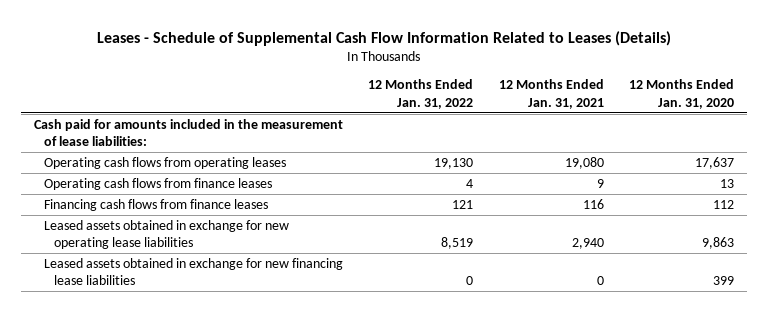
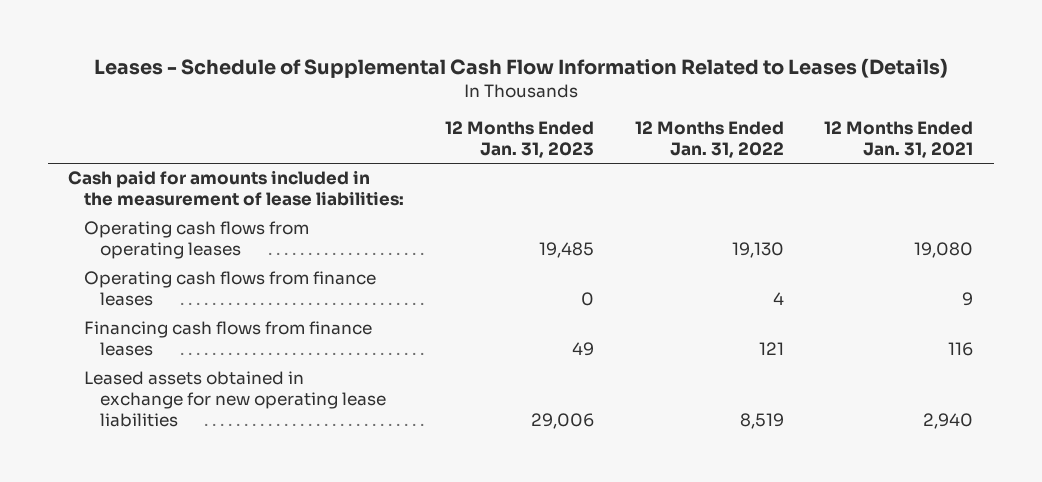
- | 12 Months Ended Jan. 31, 2022 | 12 Months Ended Jan. 31, 2021 | 12 Months Ended Jan. 31, 2020
+ | 12 Months Ended Jan. 31, 2023 | 12 Months Ended Jan. 31, 2022 | 12 Months Ended Jan. 31, 2021
- Leased assets obtained in exchange for new financing lease liabilities | 0 | 0 | 399

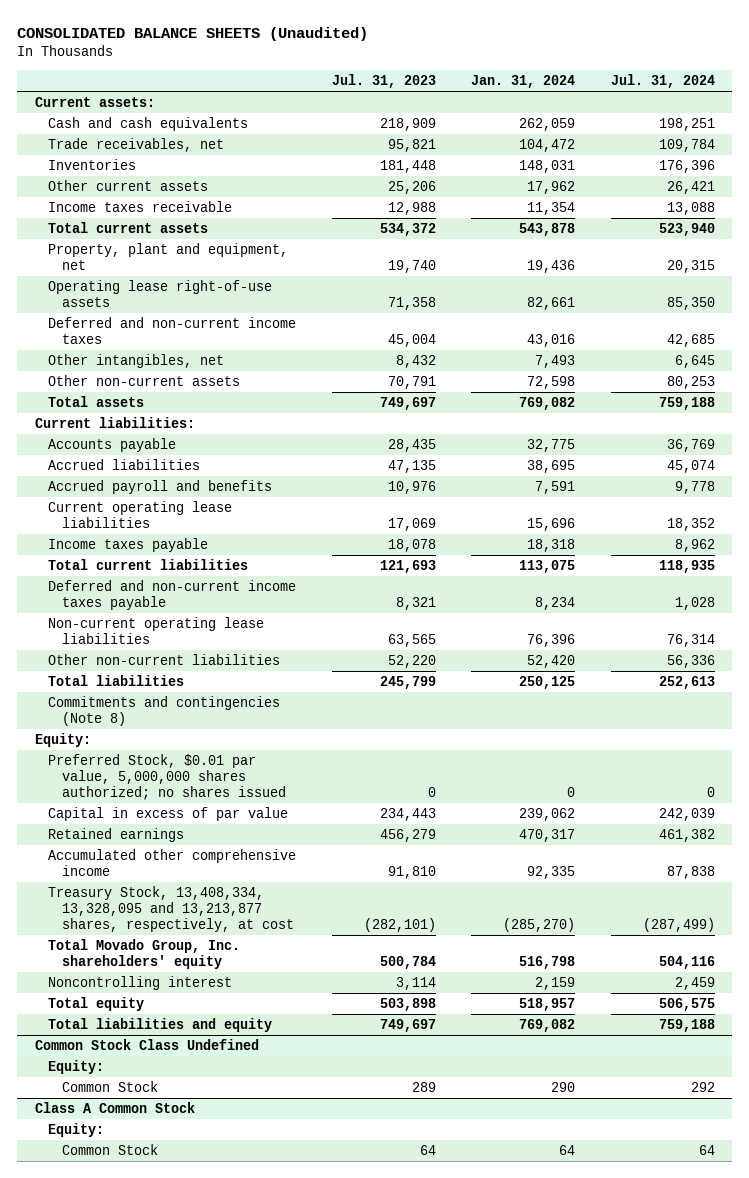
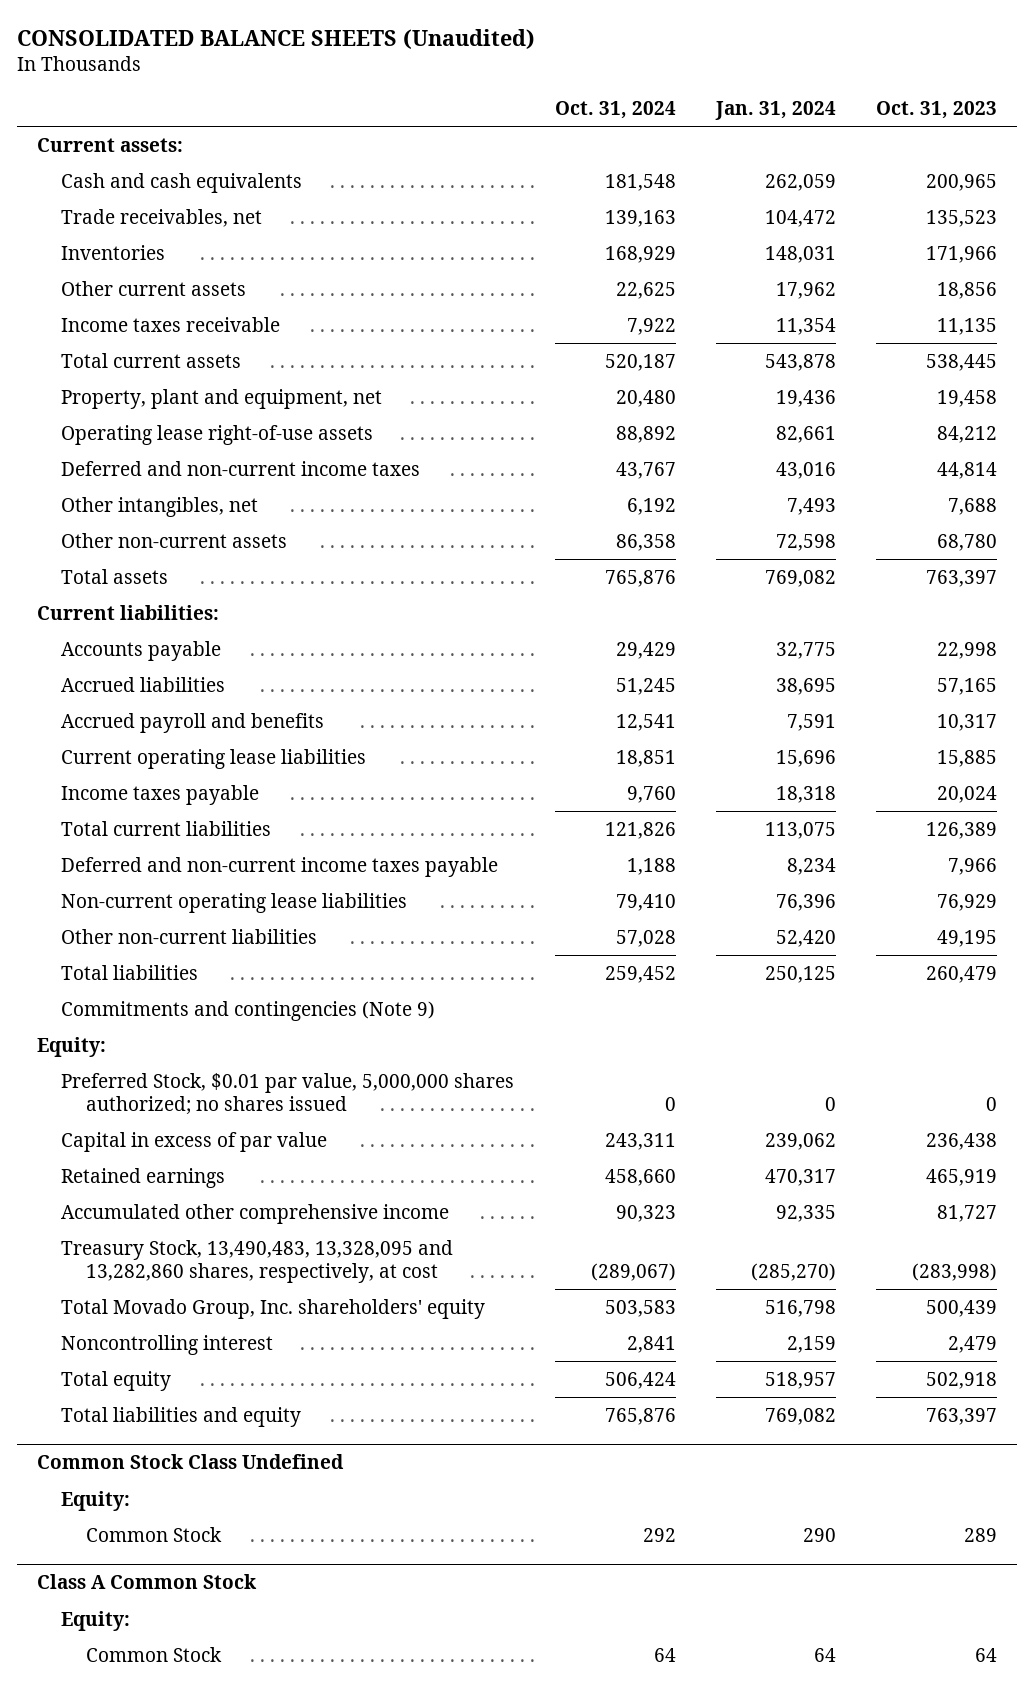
- | Jul. 31, 2023 | Jan. 31, 2024 | Jul. 31, 2024
+ | Oct. 31, 2024 | Jan. 31, 2024 | Oct. 31, 2023
- Commitments and contingencies (Note 8)
+ Commitments and contingencies (Note 9)
- Treasury Stock, 13,408,334, 13,328,095 and 13,213,877 shares, respectively, at cost | (282,101) | (285,270) | (287,499)
+ Treasury Stock, 13,490,483, 13,328,095 and 13,282,860 shares, respectively, at cost | (289,067) | (285,270) | (283,998)

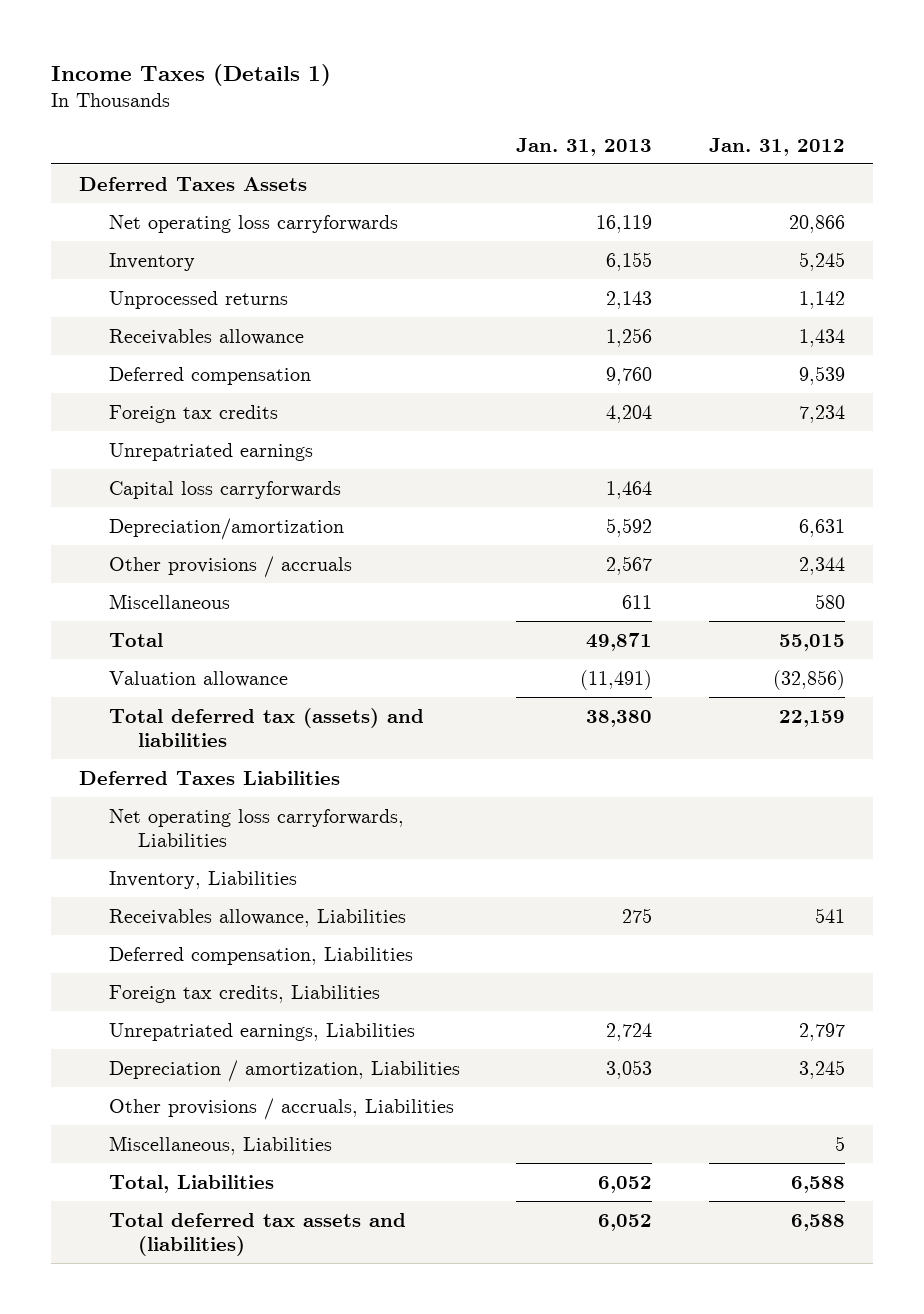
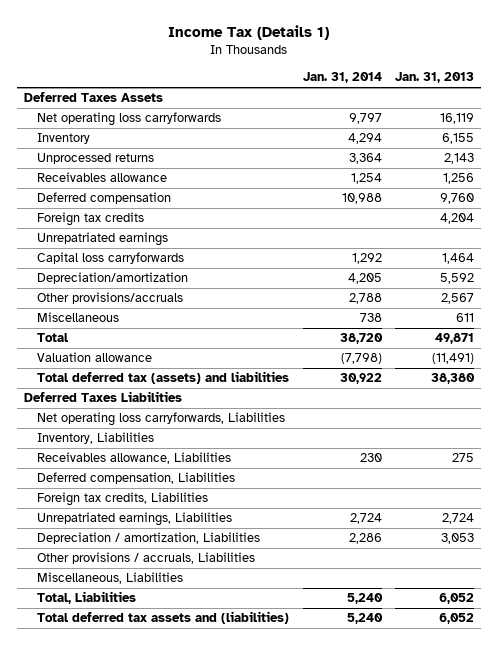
- Income Taxes (Details 1)
+ Income Tax (Details 1)
- | Jan. 31, 2013 | Jan. 31, 2012
+ | Jan. 31, 2014 | Jan. 31, 2013
- Other provisions / accruals | 2,567 | 2,344
+ Other provisions/accruals | 2,788 | 2,567

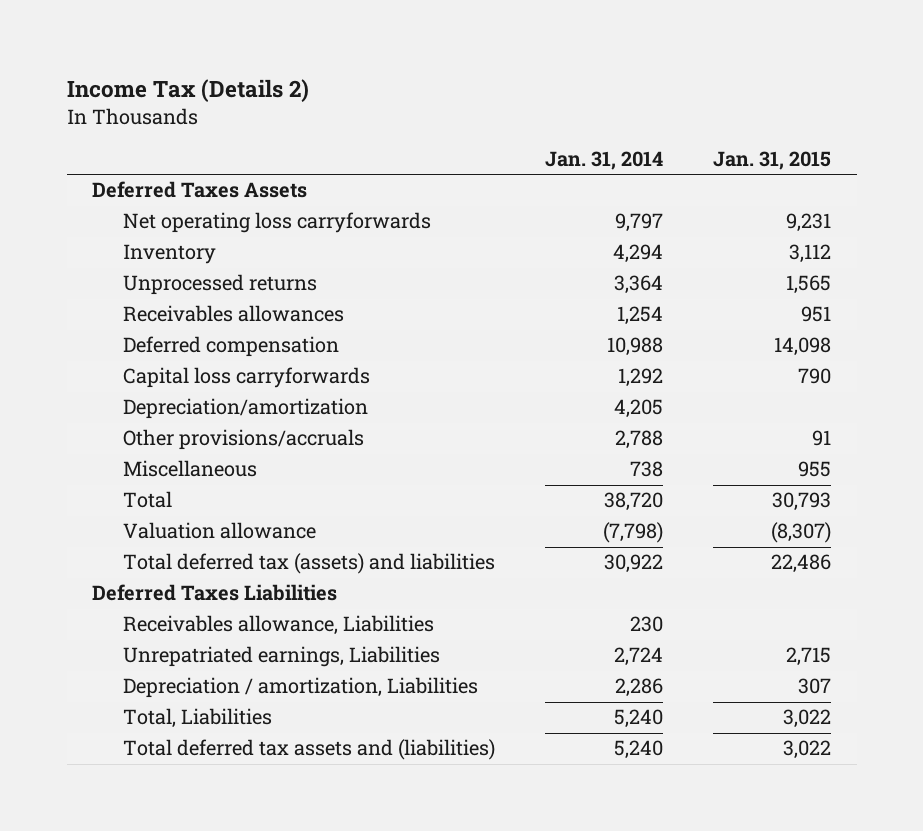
- Income Tax (Details 1)
+ Income Tax (Details 2)
- | Jan. 31, 2014 | Jan. 31, 2013
+ | Jan. 31, 2014 | Jan. 31, 2015
- Receivables allowance | 1,254 | 1,256
+ Receivables allowances | 1,254 | 951
- Foreign tax credits | | 4,204
- Unrepatriated earnings
- Net operating loss carryforwards, Liabilities
- Inventory, Liabilities
- Deferred compensation, Liabilities
- Foreign tax credits, Liabilities
- Other provisions / accruals, Liabilities
- Miscellaneous, Liabilities

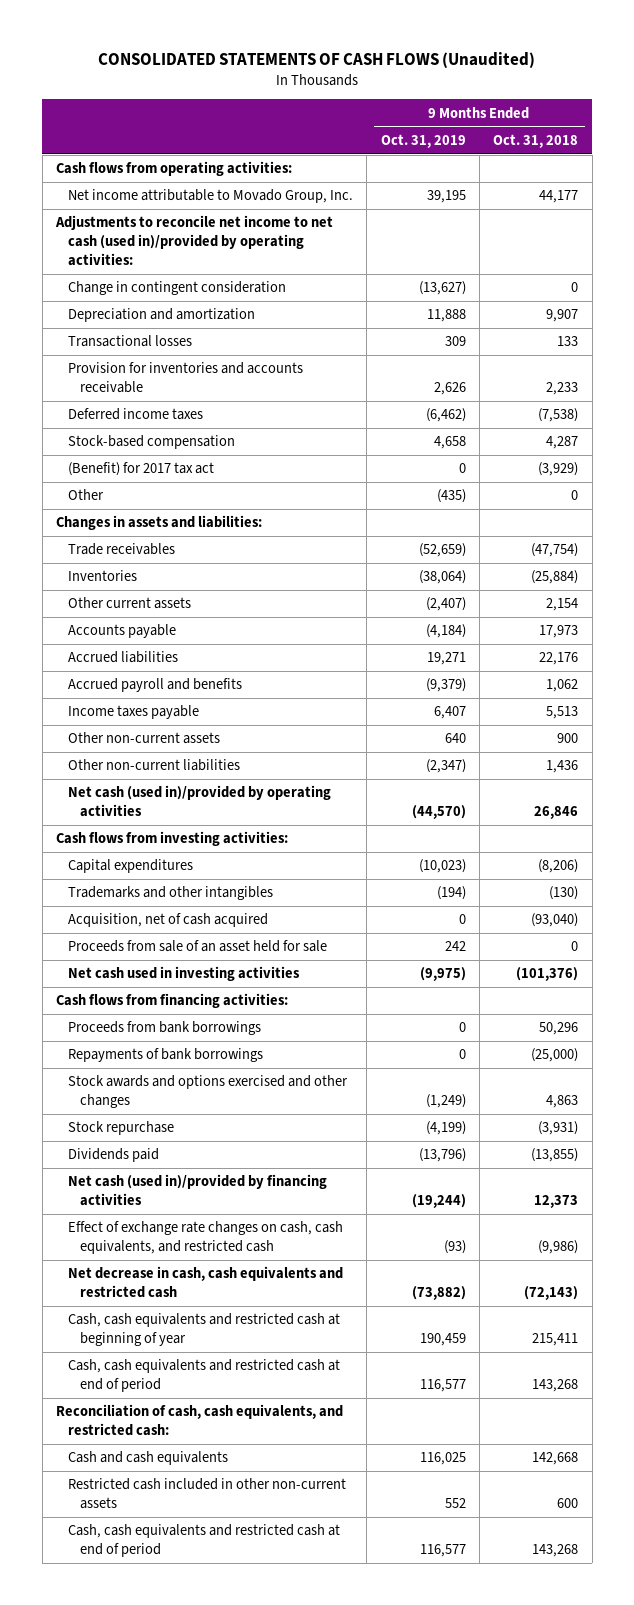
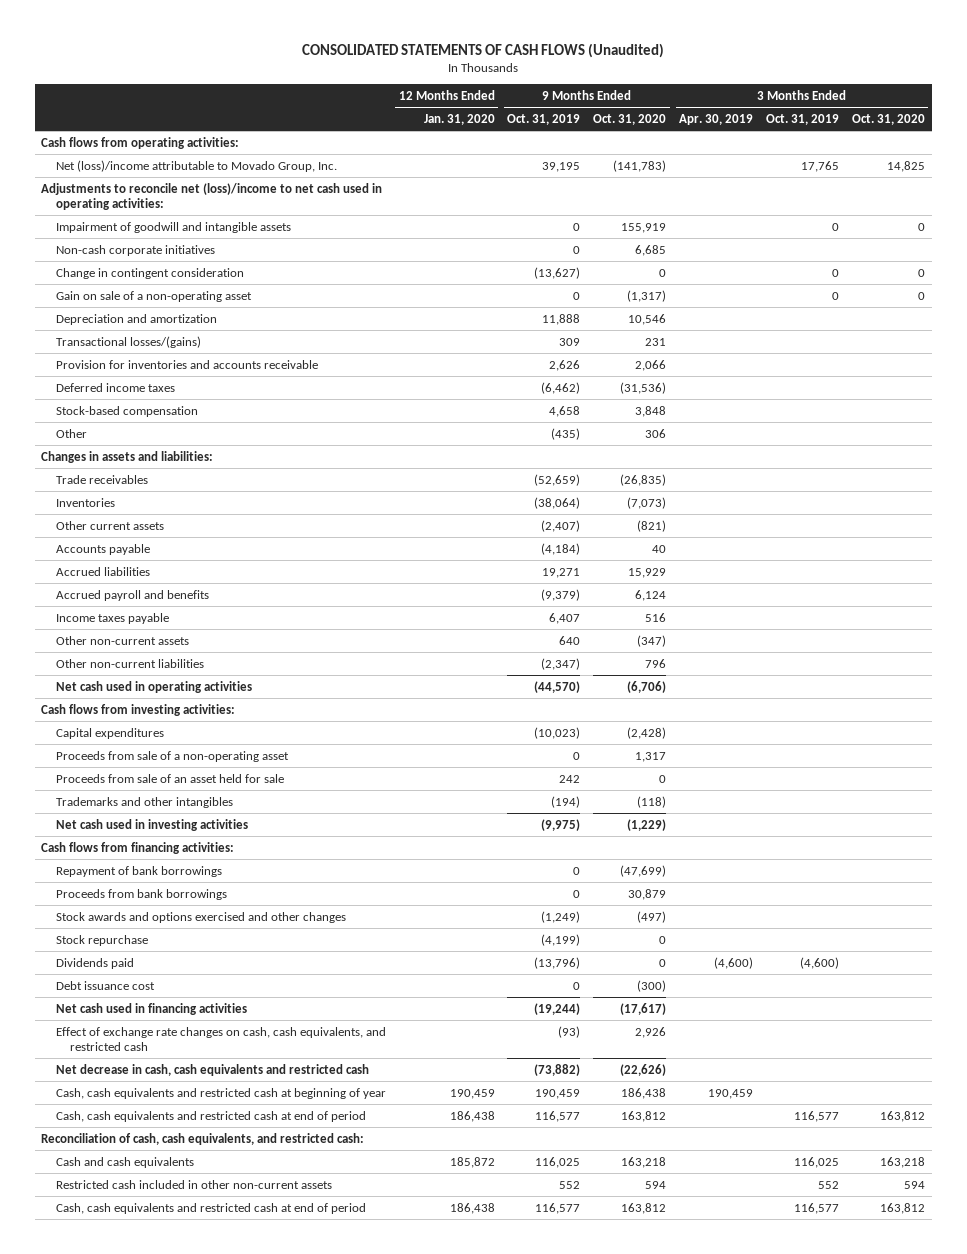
- | 9 Months Ended Oct. 31, 2019 | 9 Months Ended Oct. 31, 2018
+ | 12 Months Ended Jan. 31, 2020 | 9 Months Ended Oct. 31, 2019 | 9 Months Ended Oct. 31, 2020 | 3 Months Ended Apr. 30, 2019 | 3 Months Ended Oct. 31, 2019 | 3 Months Ended Oct. 31, 2020
- Net income attributable to Movado Group, Inc. | 39,195 | 44,177
- Adjustments to reconcile net income to net cash (used in)/provided by operating activities:
+ Net (loss)/income attributable to Movado Group, Inc. | | 39,195 | (141,783) | | 17,765 | 14,825
+ Adjustments to reconcile net (loss)/income to net cash used in operating activities:
+ Impairment of goodwill and intangible assets | | 0 | 155,919 | | 0 | 0
+ Non-cash corporate initiatives | | 0 | 6,685 | | |
+ Gain on sale of a non-operating asset | | 0 | (1,317) | | 0 | 0
- Transactional losses | 309 | 133
+ Transactional losses/(gains) | | 309 | 231 | | |
- (Benefit) for 2017 tax act | 0 | (3,929)
- Net cash (used in)/provided by operating activities | (44,570) | 26,846
+ Net cash used in operating activities | | (44,570) | (6,706) | | |
- Acquisition, net of cash acquired | 0 | (93,040)
+ Proceeds from sale of a non-operating asset | | 0 | 1,317 | | |
moved down: Trademarks and other intangibles | | (194) | (118) | | |
+ Repayment of bank borrowings | | 0 | (47,699) | | |
- Repayments of bank borrowings | 0 | (25,000)
- Net cash (used in)/provided by financing activities | (19,244) | 12,373
+ Debt issuance cost | | 0 | (300) | | |
+ Net cash used in financing activities | | (19,244) | (17,617) | | |

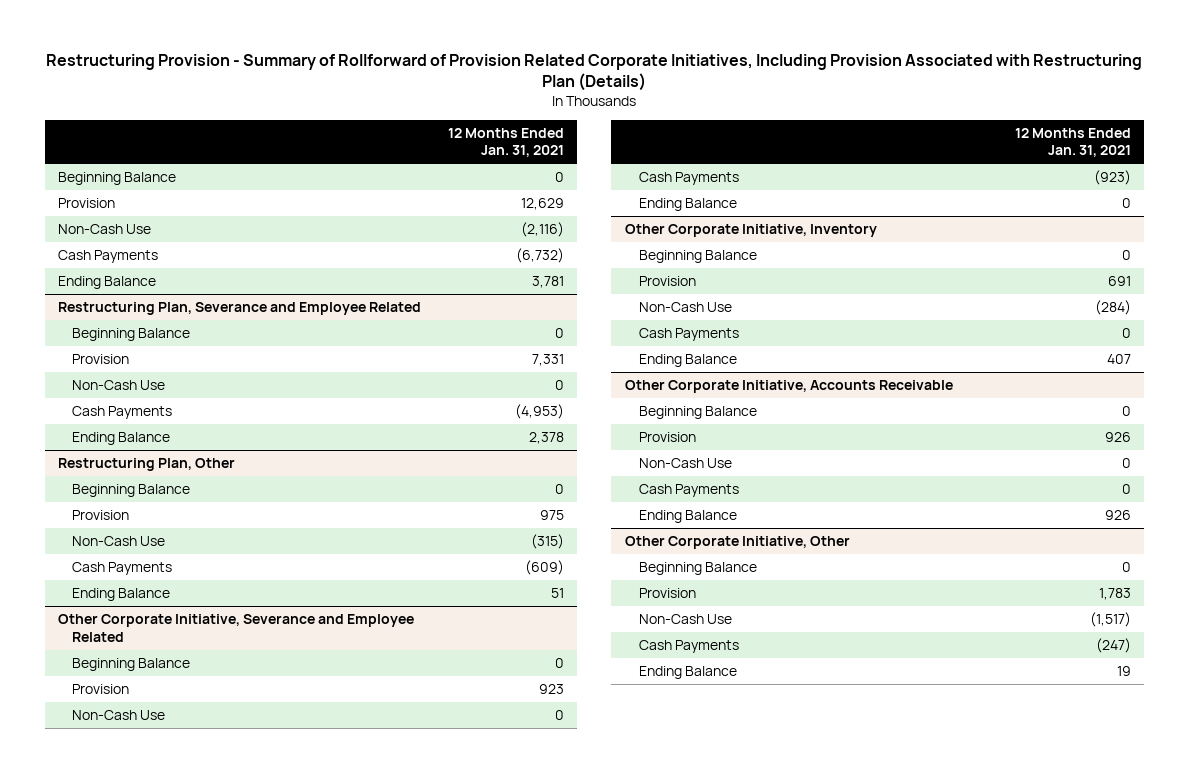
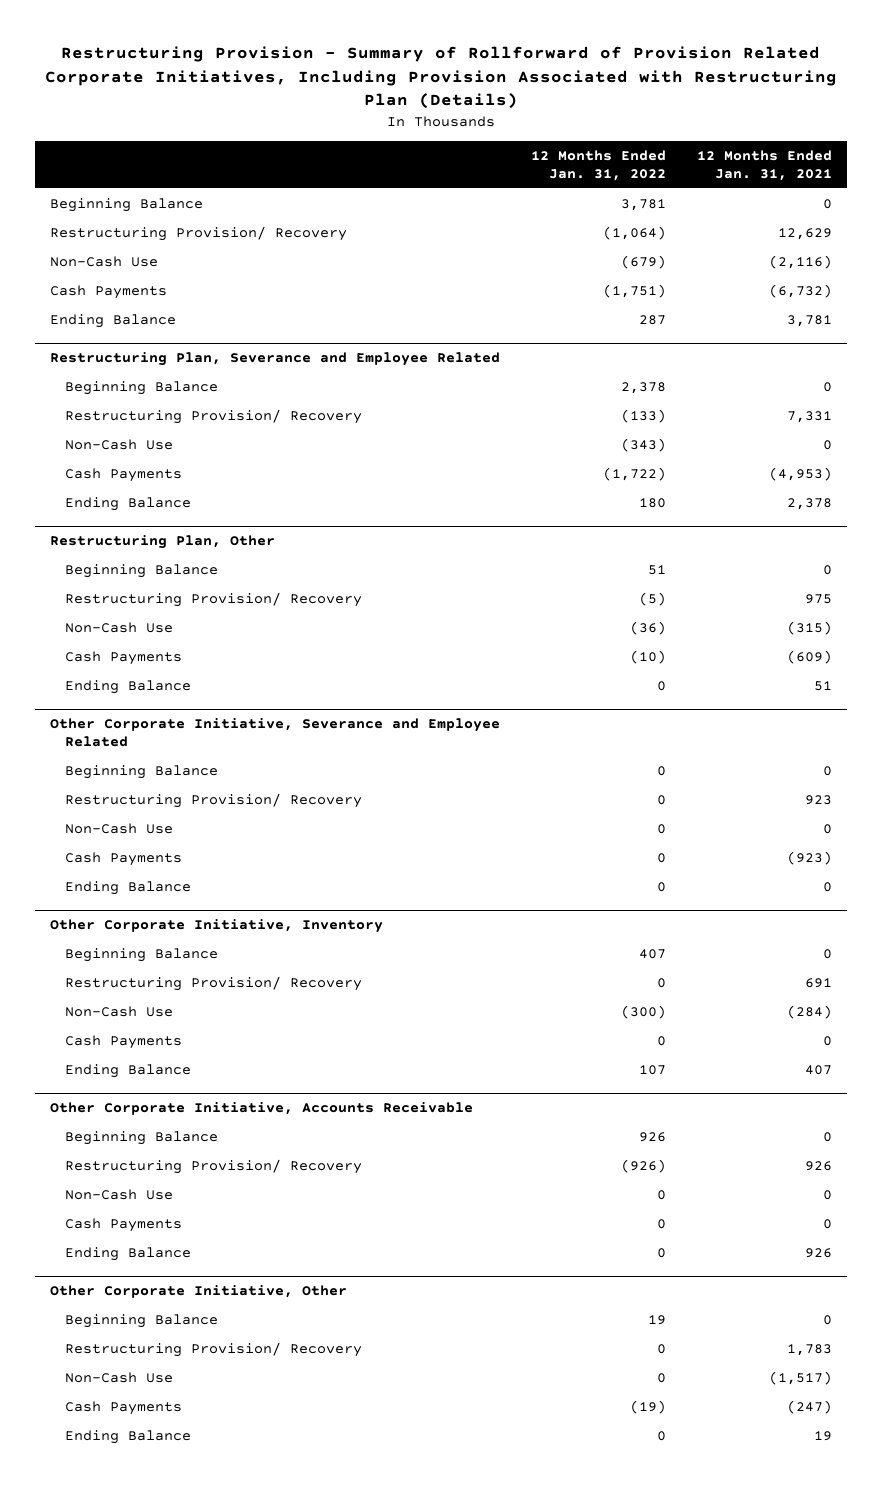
- | 12 Months Ended Jan. 31, 2021
+ | 12 Months Ended Jan. 31, 2022 | 12 Months Ended Jan. 31, 2021
- Provision | 12,629
+ Restructuring Provision/ Recovery | (1,064) | 12,629
@ Restructuring Plan, Severance and Employee Related
- Provision | 7,331
+ Restructuring Provision/ Recovery | (133) | 7,331
@ Restructuring Plan, Other
- Provision | 975
+ Restructuring Provision/ Recovery | (5) | 975
@ Other Corporate Initiative, Severance and Employee Related
- Provision | 923
+ Restructuring Provision/ Recovery | 0 | 923
@ Other Corporate Initiative, Inventory
- Provision | 691
+ Restructuring Provision/ Recovery | 0 | 691
@ Other Corporate Initiative, Accounts Receivable
- Provision | 926
+ Restructuring Provision/ Recovery | (926) | 926
@ Other Corporate Initiative, Other
- Provision | 1,783
+ Restructuring Provision/ Recovery | 0 | 1,783

